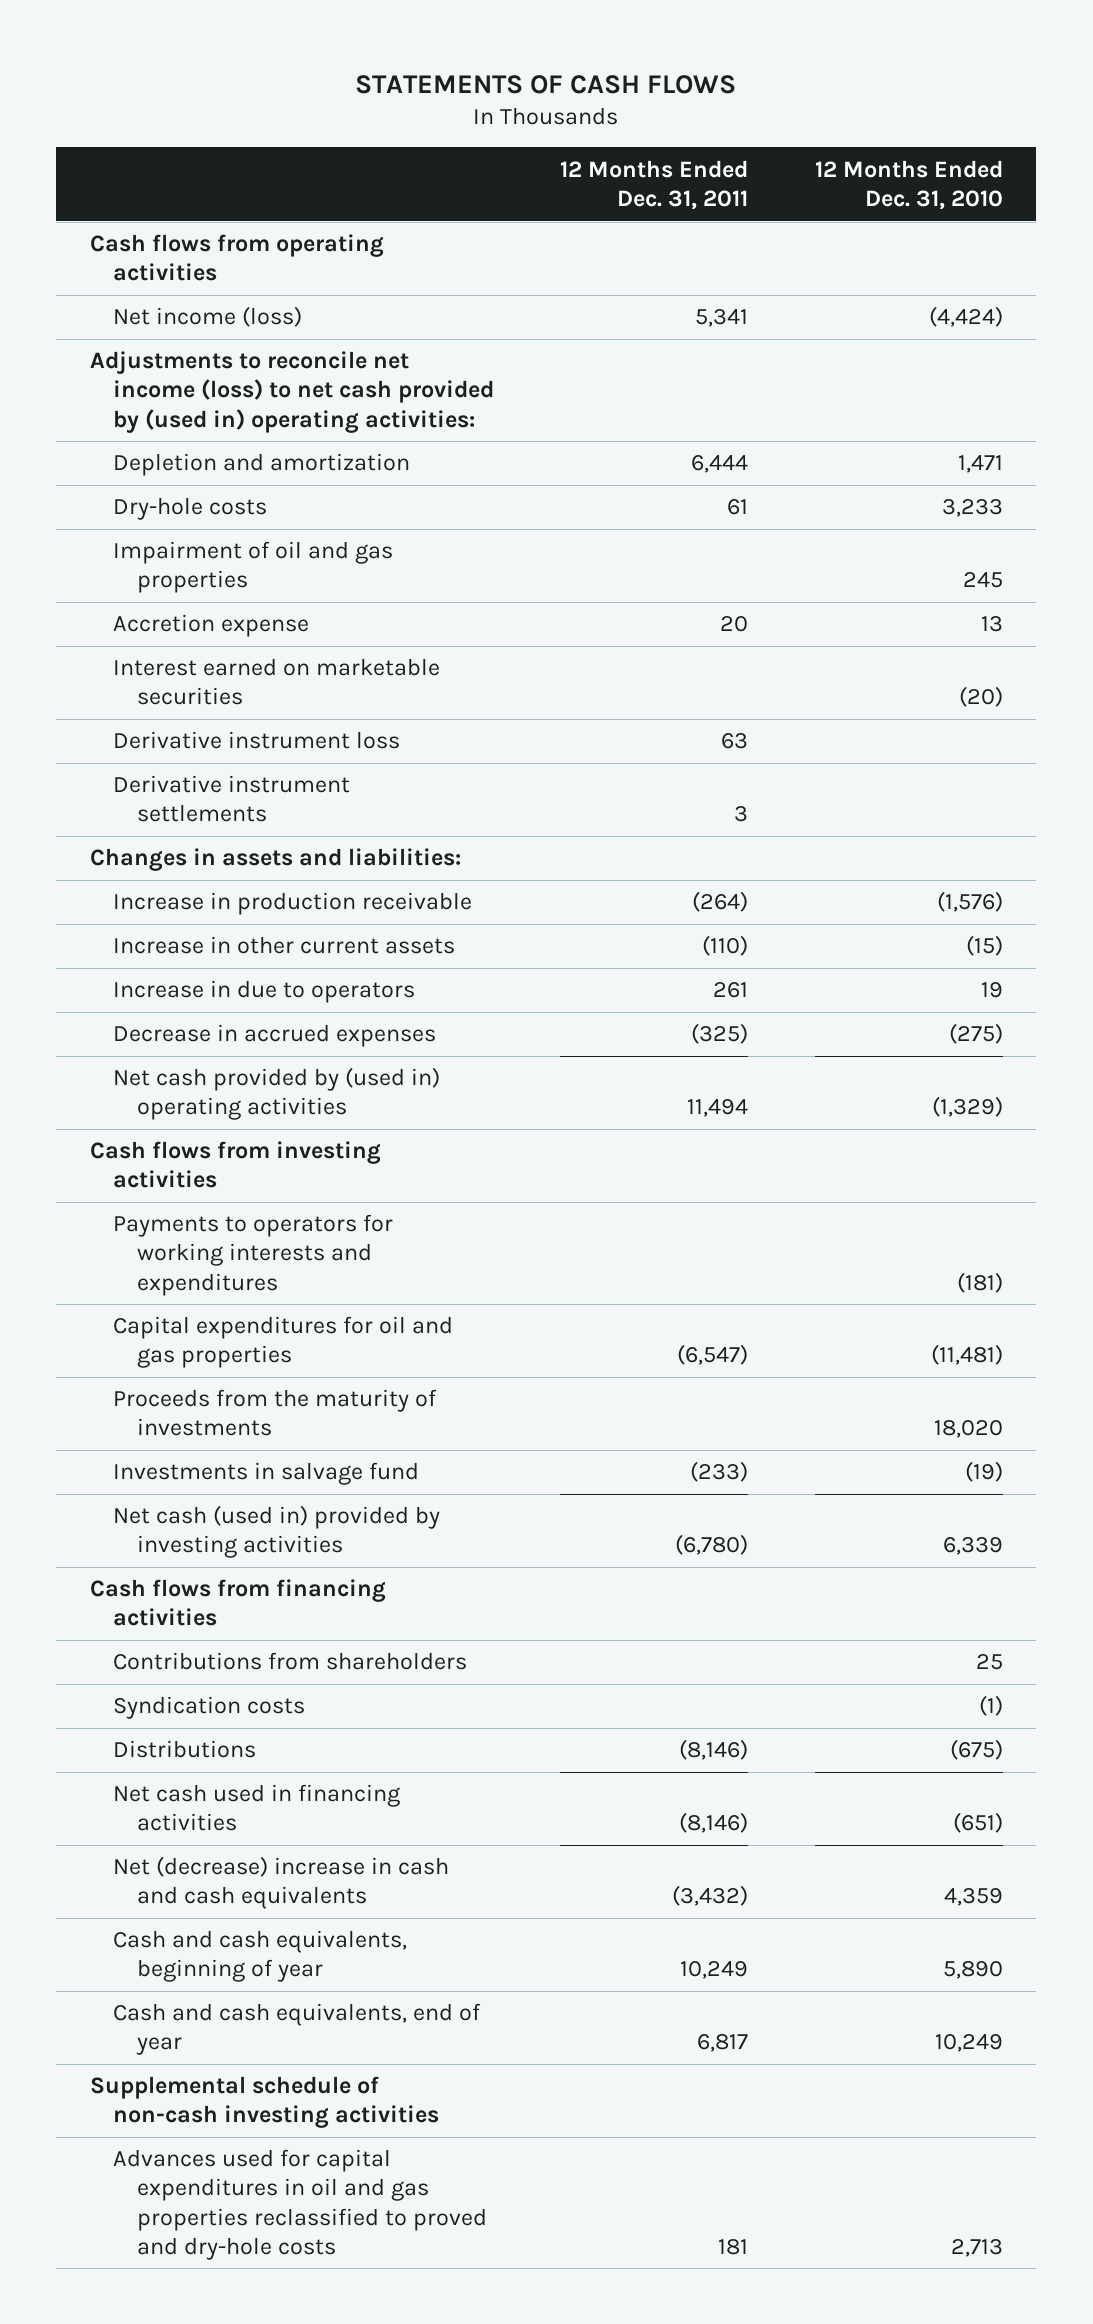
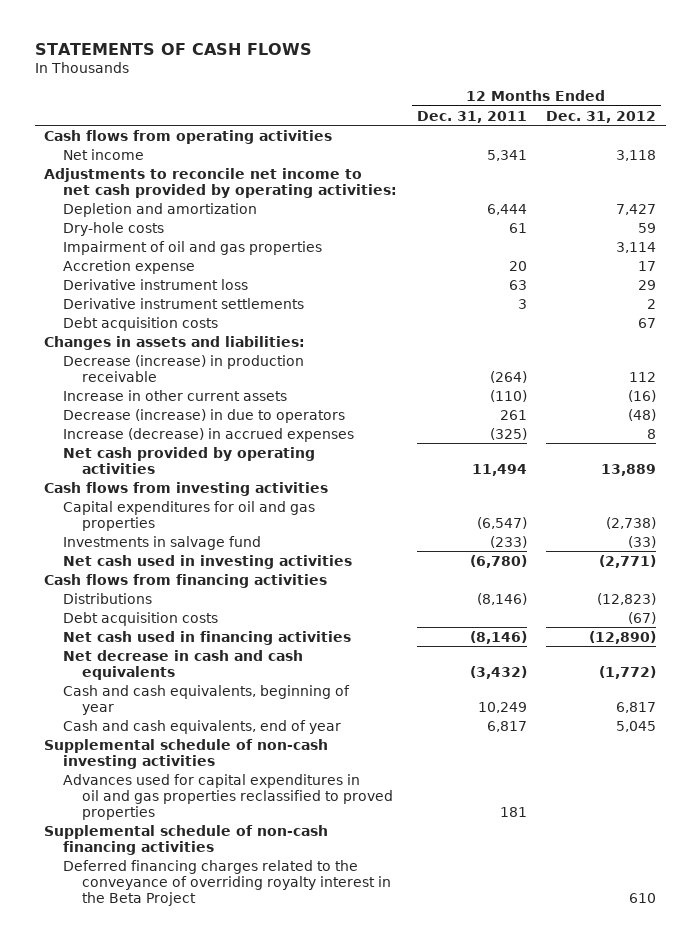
- | 12 Months Ended Dec. 31, 2011 | 12 Months Ended Dec. 31, 2010
+ | 12 Months Ended Dec. 31, 2011 | 12 Months Ended Dec. 31, 2012
- Net income (loss) | 5,341 | (4,424)
- Adjustments to reconcile net income (loss) to net cash provided by (used in) operating activities:
+ Net income | 5,341 | 3,118
+ Adjustments to reconcile net income to net cash provided by operating activities:
- Interest earned on marketable securities | | (20)
+ Debt acquisition costs | | 67
- Increase in production receivable | (264) | (1,576)
+ Decrease (increase) in production receivable | (264) | 112
- Increase in due to operators | 261 | 19
- Decrease in accrued expenses | (325) | (275)
- Net cash provided by (used in) operating activities | 11,494 | (1,329)
+ Decrease (increase) in due to operators | 261 | (48)
+ Increase (decrease) in accrued expenses | (325) | 8
+ Net cash provided by operating activities | 11,494 | 13,889
- Payments to operators for working interests and expenditures | | (181)
- Proceeds from the maturity of investments | | 18,020
- Net cash (used in) provided by investing activities | (6,780) | 6,339
+ Net cash used in investing activities | (6,780) | (2,771)
- Contributions from shareholders | | 25
- Syndication costs | | (1)
+ Debt acquisition costs | | (67)
- Net (decrease) increase in cash and cash equivalents | (3,432) | 4,359
+ Net decrease in cash and cash equivalents | (3,432) | (1,772)
- Advances used for capital expenditures in oil and gas properties reclassified to proved and dry-hole costs | 181 | 2,713
+ Advances used for capital expenditures in oil and gas properties reclassified to proved properties | 181 |
+ Supplemental schedule of non-cash financing activities
+ Deferred financing charges related to the conveyance of overriding royalty interest in the Beta Project | | 610

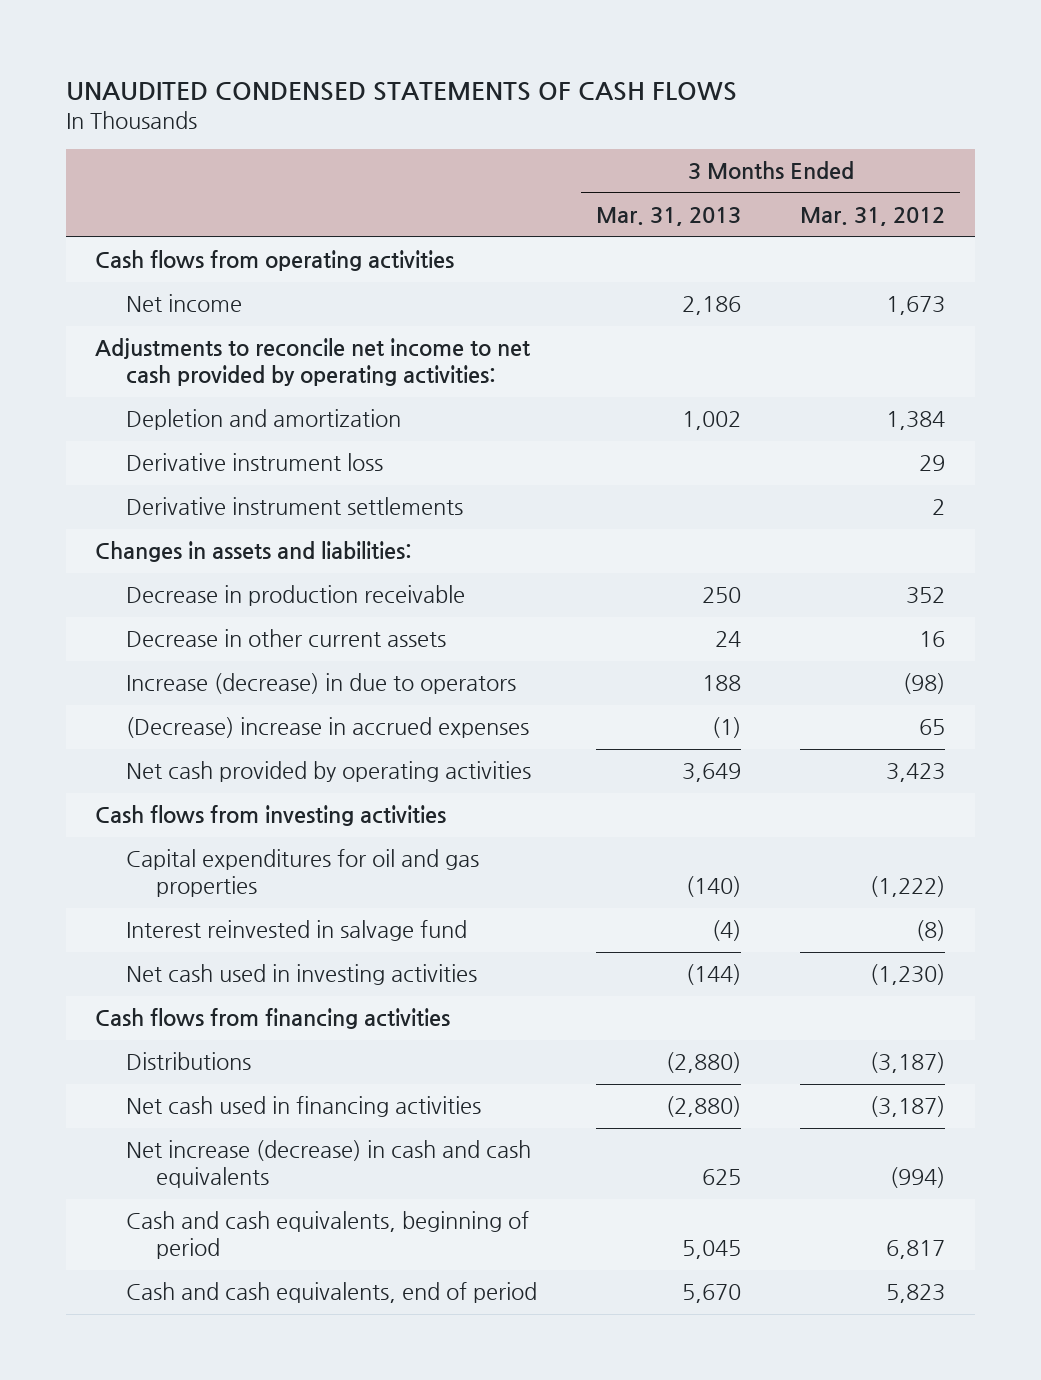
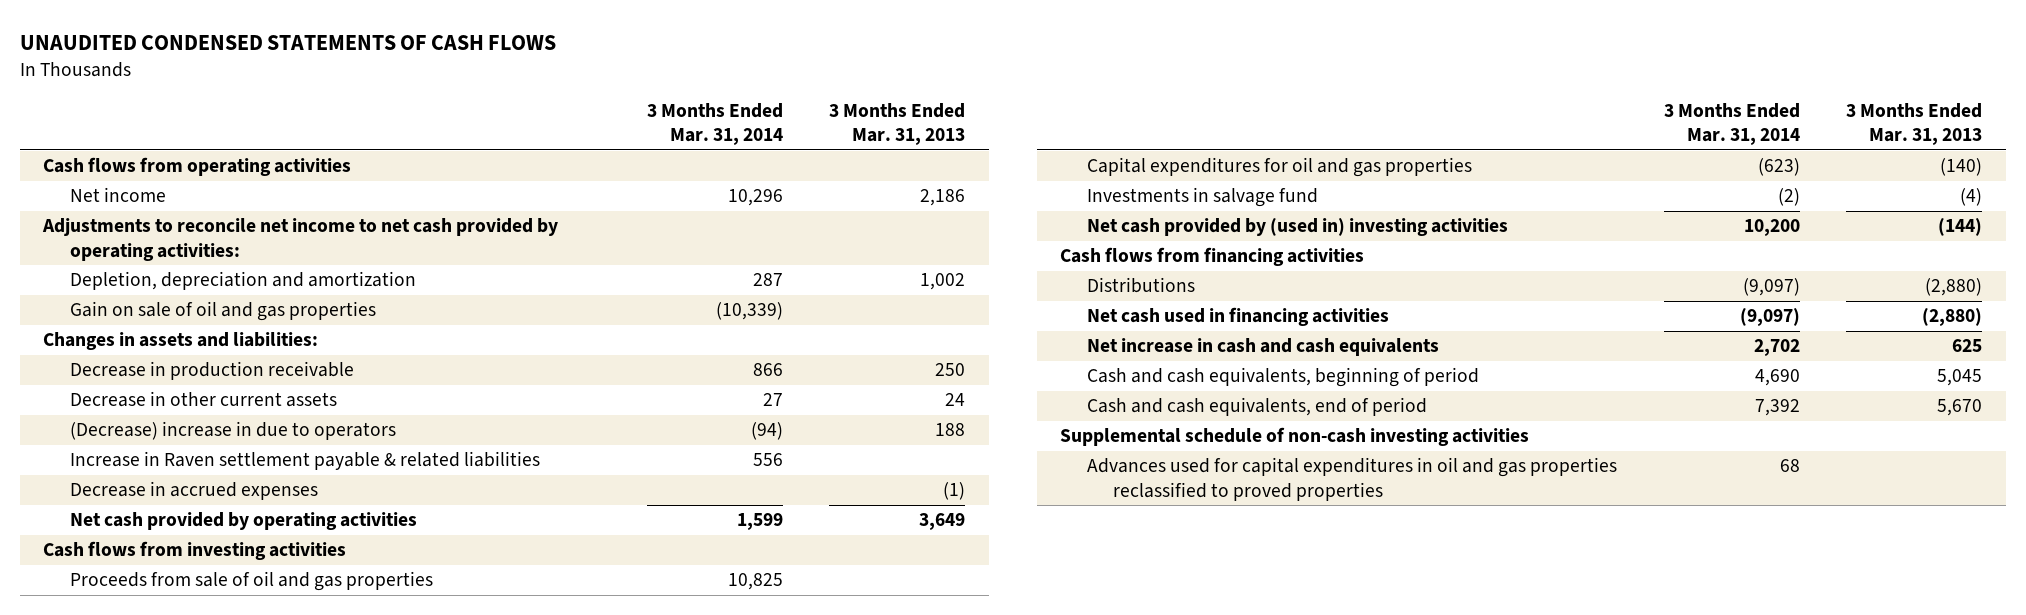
- | 3 Months Ended Mar. 31, 2013 | 3 Months Ended Mar. 31, 2012
+ | 3 Months Ended Mar. 31, 2014 | 3 Months Ended Mar. 31, 2013
- Depletion and amortization | 1,002 | 1,384
- Derivative instrument loss | | 29
- Derivative instrument settlements | | 2
+ Depletion, depreciation and amortization | 287 | 1,002
+ Gain on sale of oil and gas properties | (10,339) |
- Increase (decrease) in due to operators | 188 | (98)
- (Decrease) increase in accrued expenses | (1) | 65
+ (Decrease) increase in due to operators | (94) | 188
+ Increase in Raven settlement payable & related liabilities | 556 |
+ Decrease in accrued expenses | | (1)
+ Proceeds from sale of oil and gas properties | 10,825 |
- Interest reinvested in salvage fund | (4) | (8)
- Net cash used in investing activities | (144) | (1,230)
+ Investments in salvage fund | (2) | (4)
+ Net cash provided by (used in) investing activities | 10,200 | (144)
- Net increase (decrease) in cash and cash equivalents | 625 | (994)
+ Net increase in cash and cash equivalents | 2,702 | 625
+ Supplemental schedule of non-cash investing activities
+ Advances used for capital expenditures in oil and gas properties reclassified to proved properties | 68 |

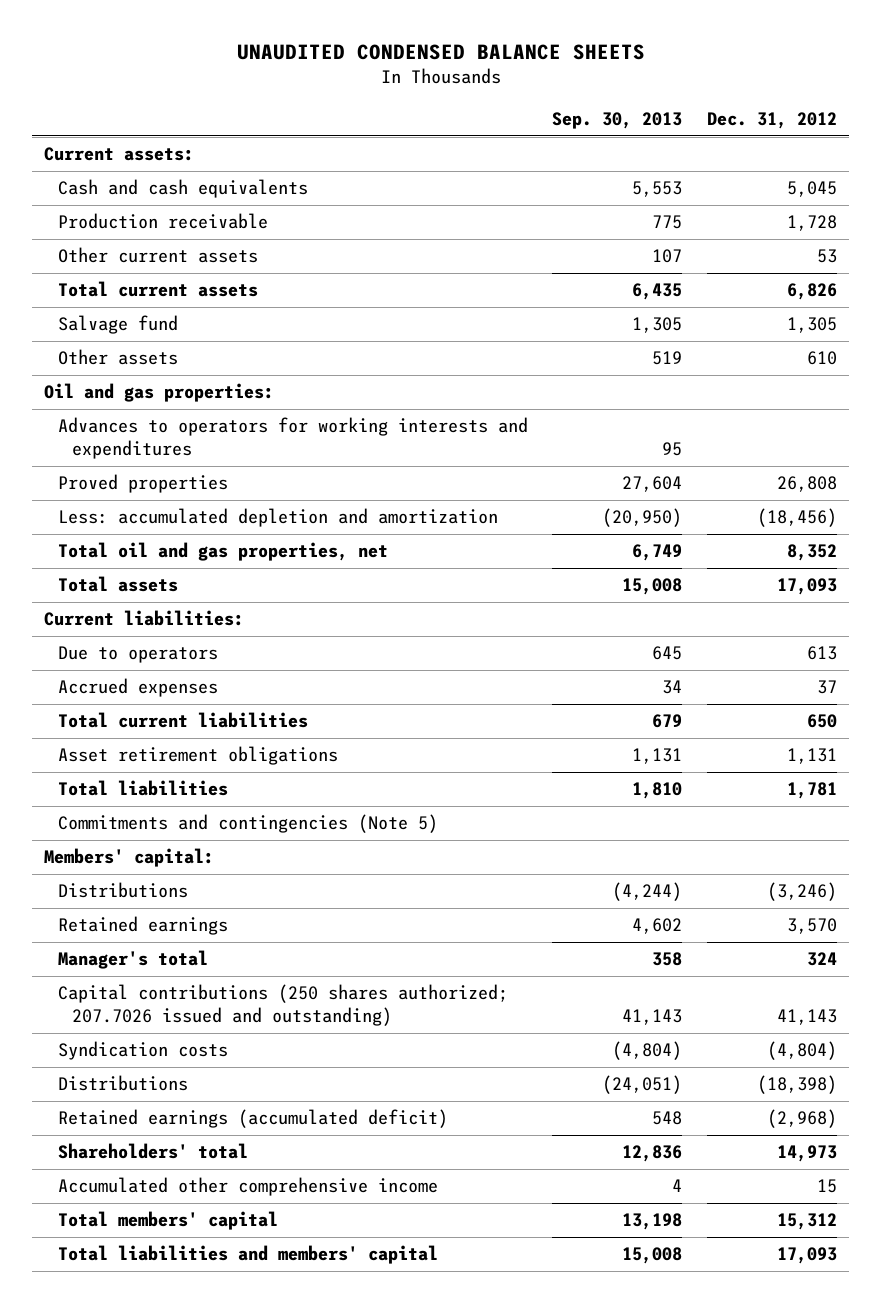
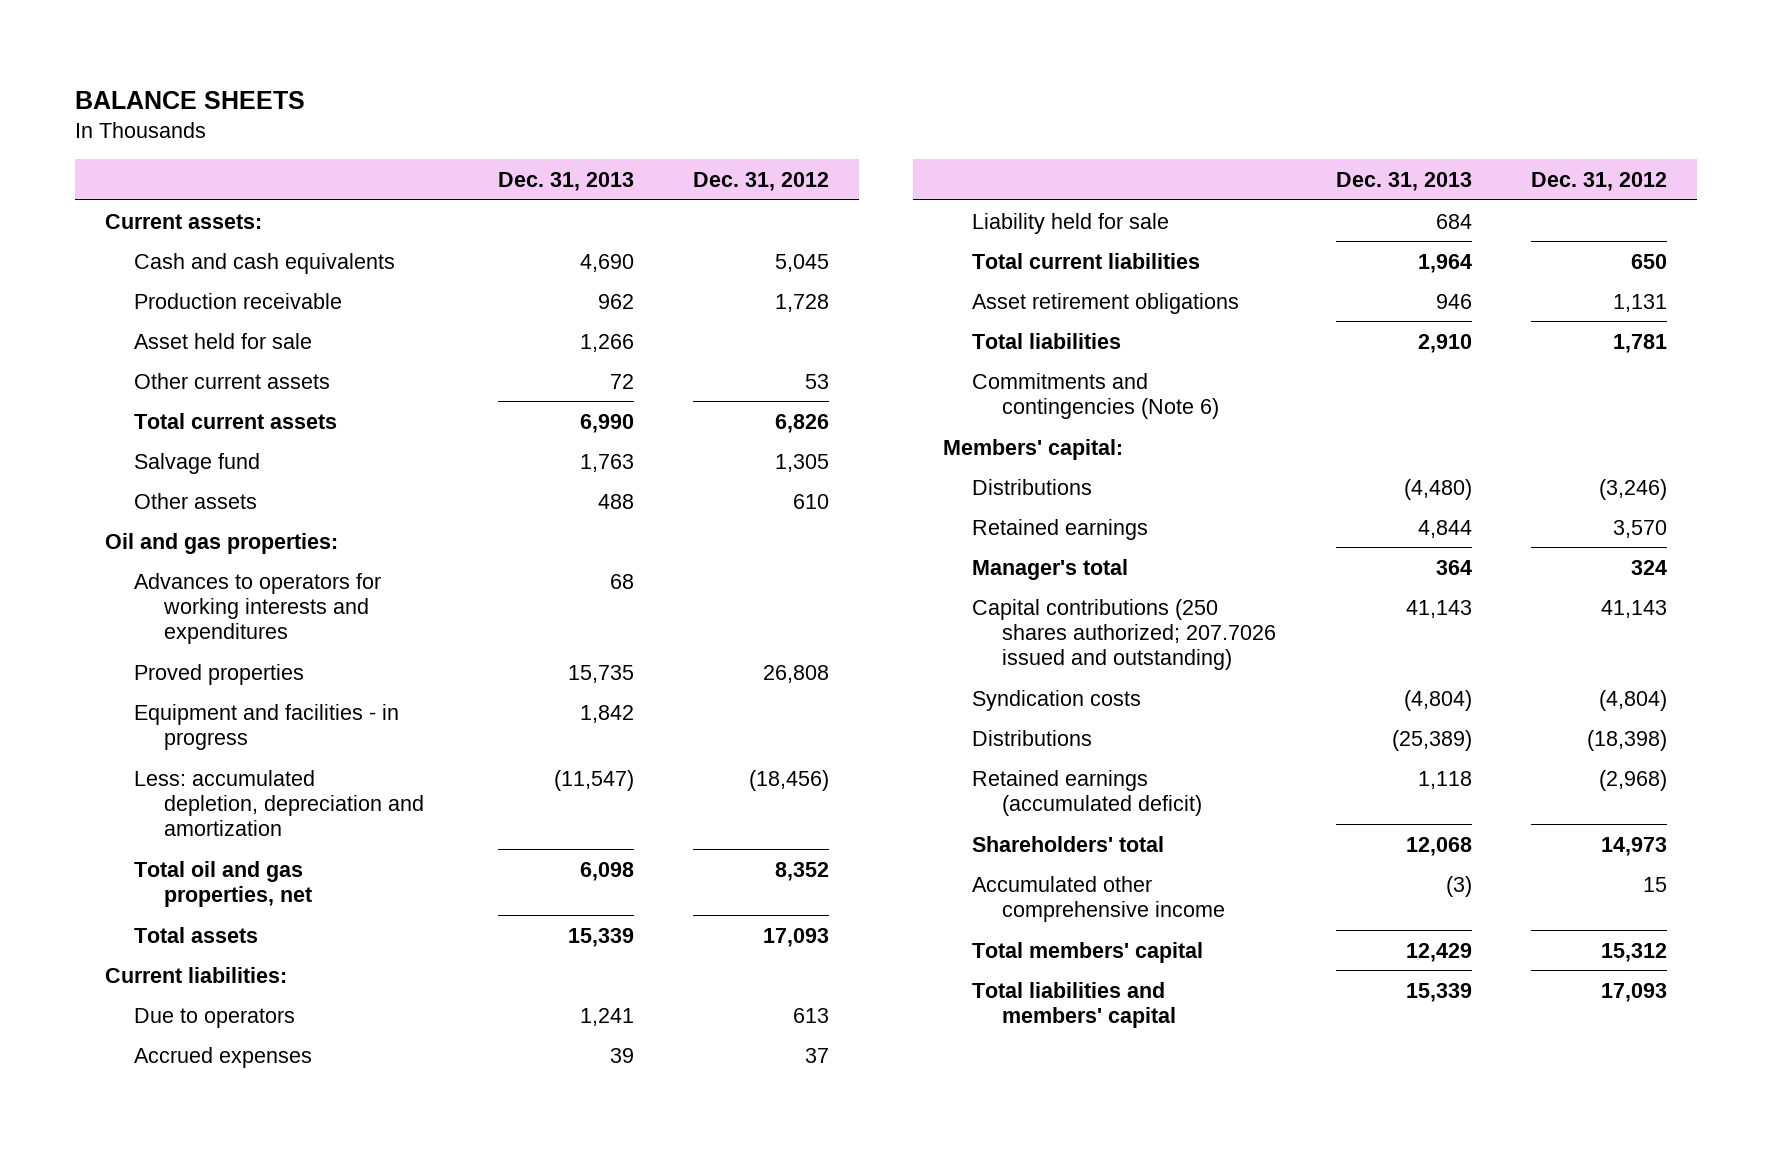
- UNAUDITED CONDENSED BALANCE SHEETS
+ BALANCE SHEETS
- | Sep. 30, 2013 | Dec. 31, 2012
+ | Dec. 31, 2013 | Dec. 31, 2012
+ Asset held for sale | 1,266 |
- Less: accumulated depletion and amortization | (20,950) | (18,456)
+ Equipment and facilities - in progress | 1,842 |
+ Less: accumulated depletion, depreciation and amortization | (11,547) | (18,456)
+ Liability held for sale | 684 |
- Commitments and contingencies (Note 5)
+ Commitments and contingencies (Note 6)

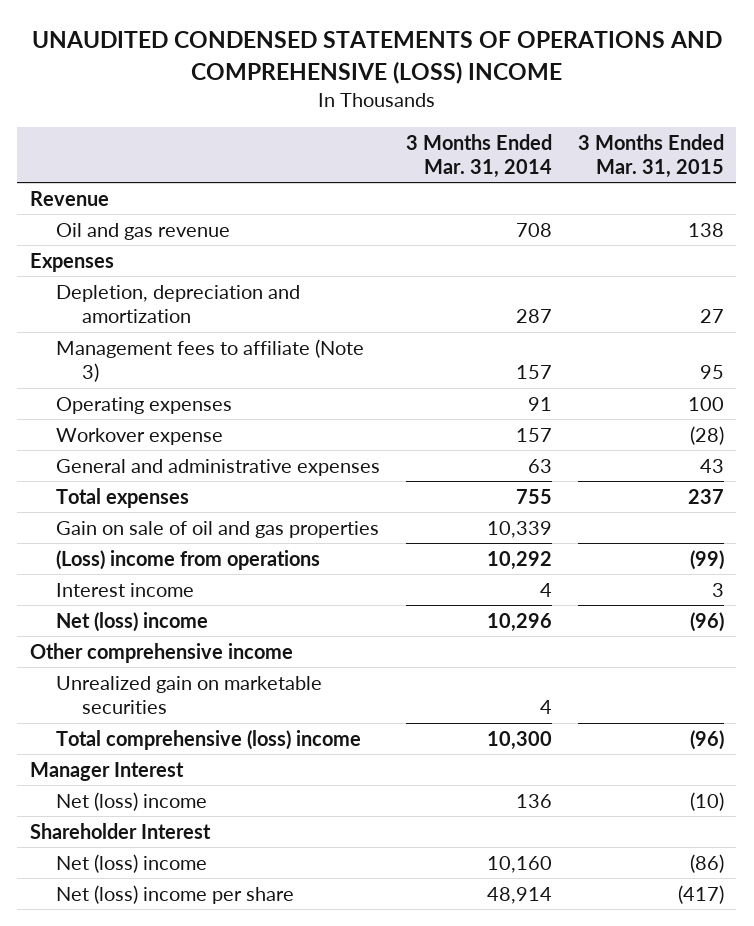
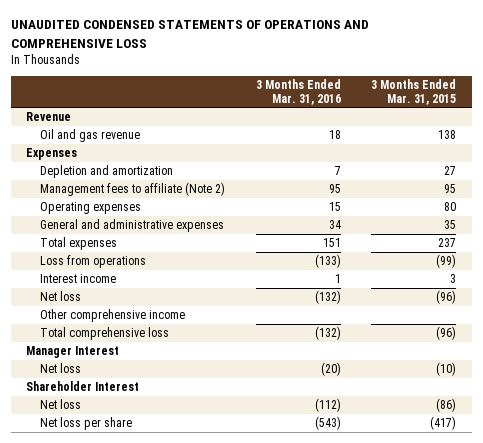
- UNAUDITED CONDENSED STATEMENTS OF OPERATIONS AND COMPREHENSIVE (LOSS) INCOME
+ UNAUDITED CONDENSED STATEMENTS OF OPERATIONS AND COMPREHENSIVE LOSS
- | 3 Months Ended Mar. 31, 2014 | 3 Months Ended Mar. 31, 2015
+ | 3 Months Ended Mar. 31, 2016 | 3 Months Ended Mar. 31, 2015
- Depletion, depreciation and amortization | 287 | 27
- Management fees to affiliate (Note 3) | 157 | 95
- Operating expenses | 91 | 100
- Workover expense | 157 | (28)
- General and administrative expenses | 63 | 43
+ Depletion and amortization | 7 | 27
+ Management fees to affiliate (Note 2) | 95 | 95
+ Operating expenses | 15 | 80
+ General and administrative expenses | 34 | 35
- Gain on sale of oil and gas properties | 10,339 |
- (Loss) income from operations | 10,292 | (99)
+ Loss from operations | (133) | (99)
- Net (loss) income | 10,296 | (96)
+ Net loss | (132) | (96)
- Unrealized gain on marketable securities | 4 |
- Total comprehensive (loss) income | 10,300 | (96)
+ Total comprehensive loss | (132) | (96)
- Net (loss) income | 136 | (10)
+ Net loss | (20) | (10)
- Net (loss) income | 10,160 | (86)
- Net (loss) income per share | 48,914 | (417)
+ Net loss | (112) | (86)
+ Net loss per share | (543) | (417)

